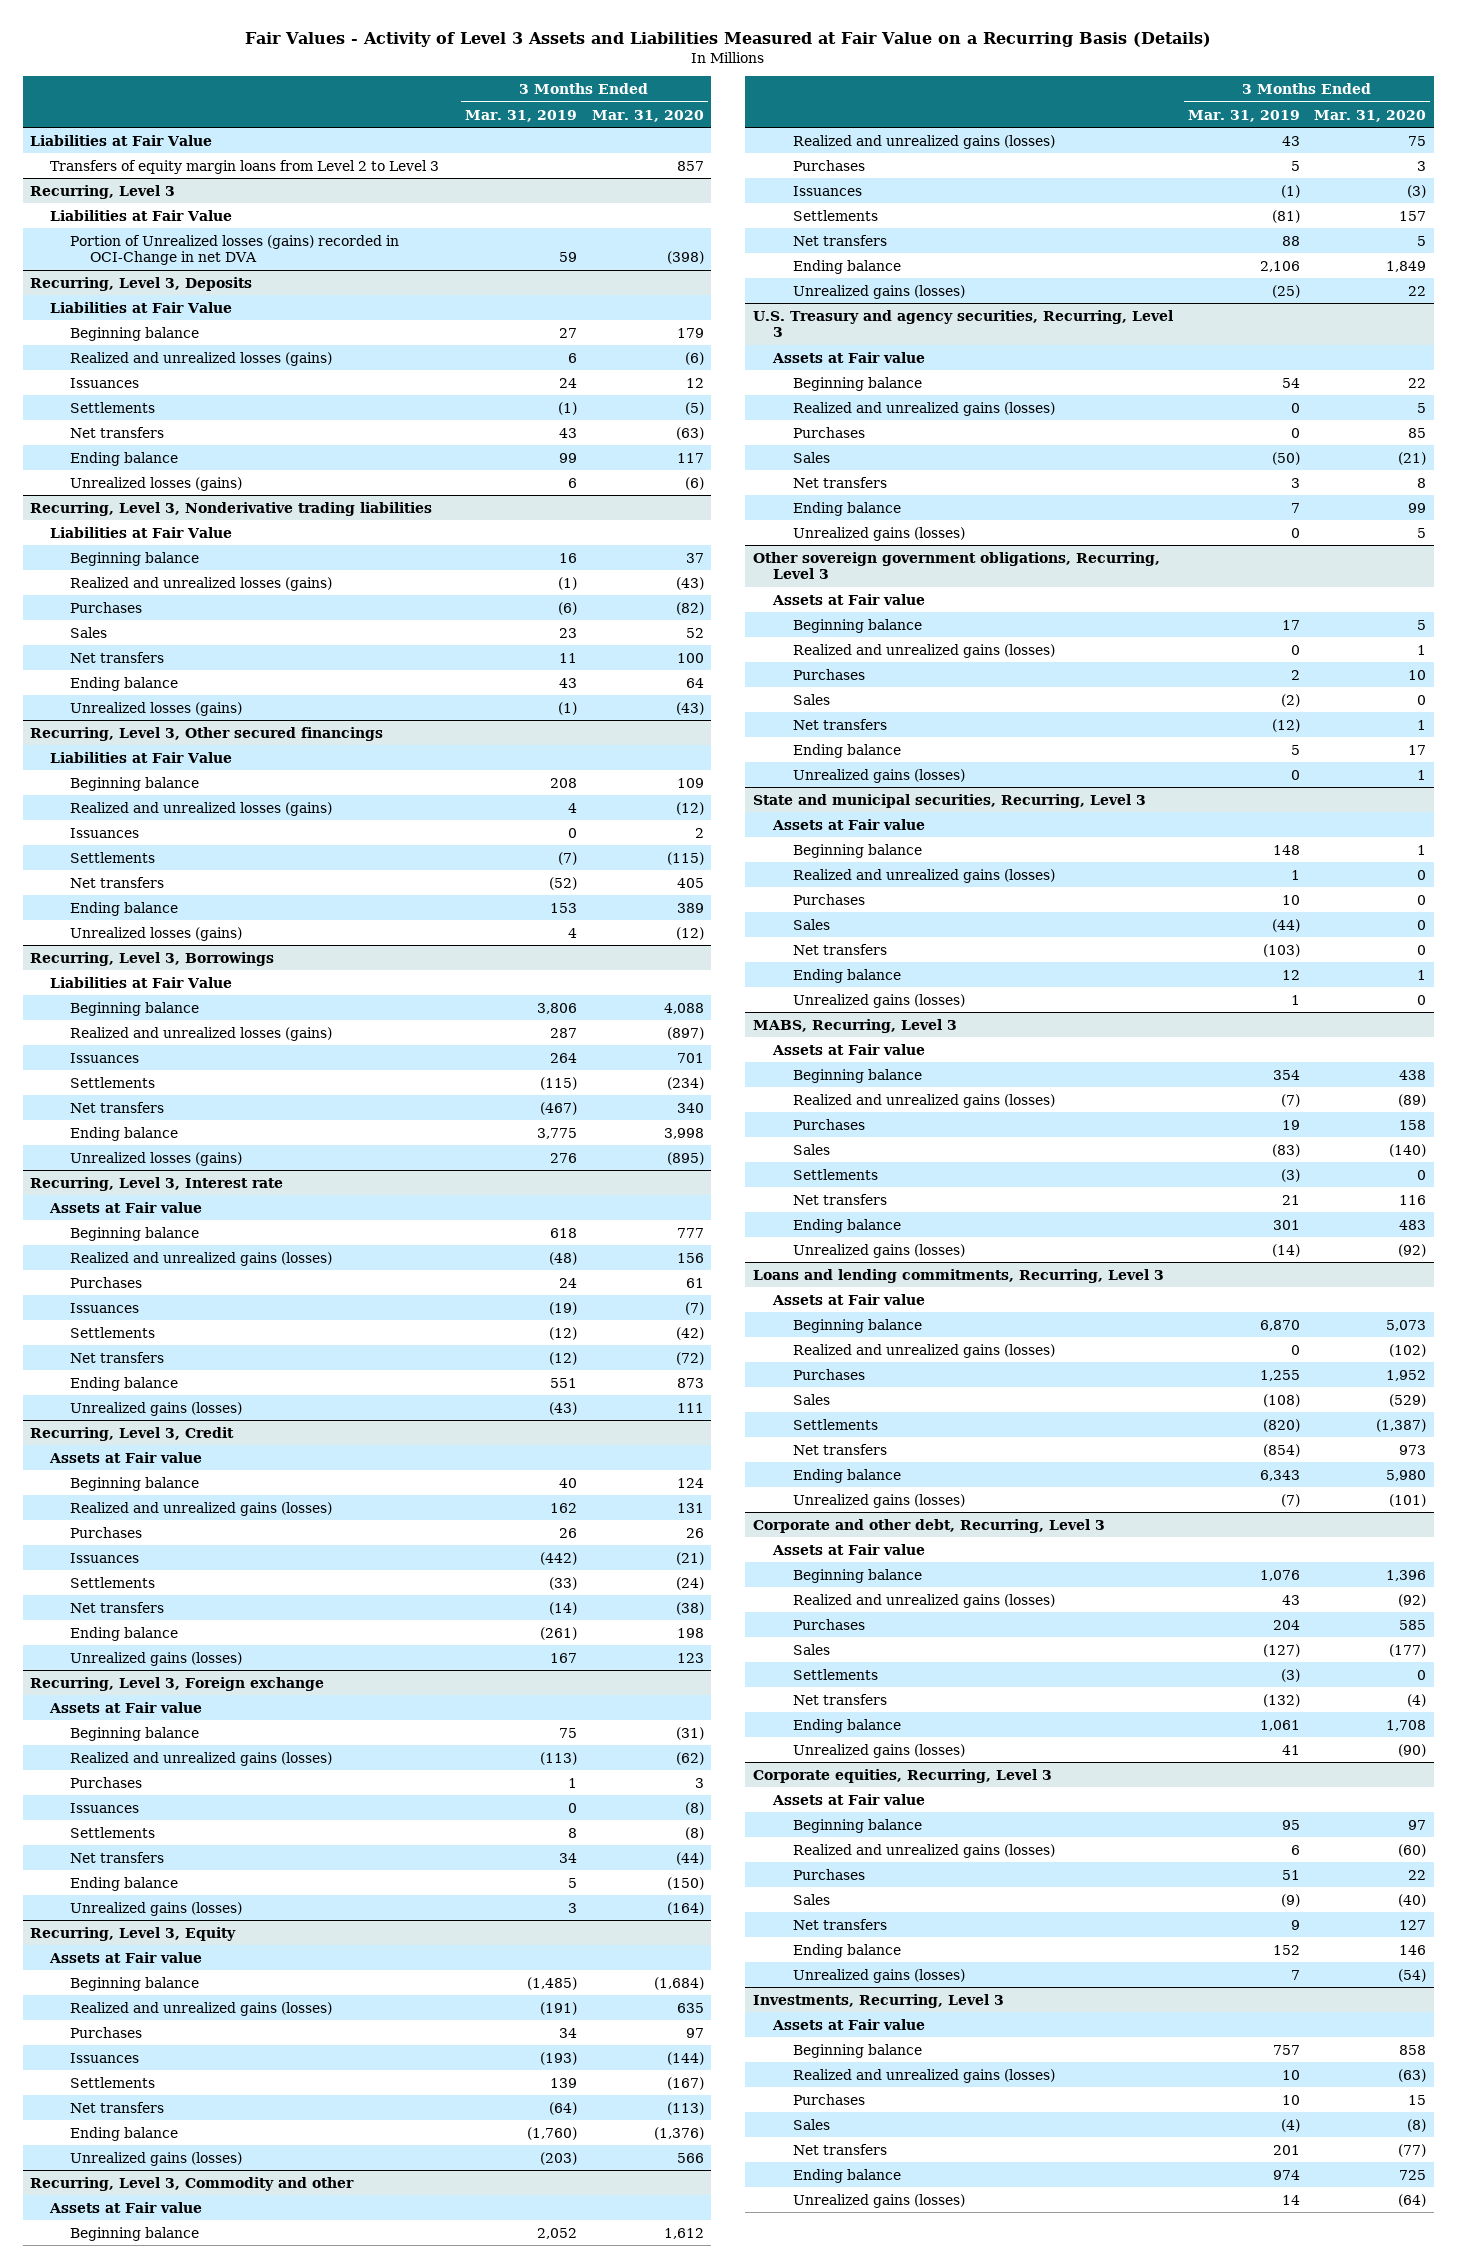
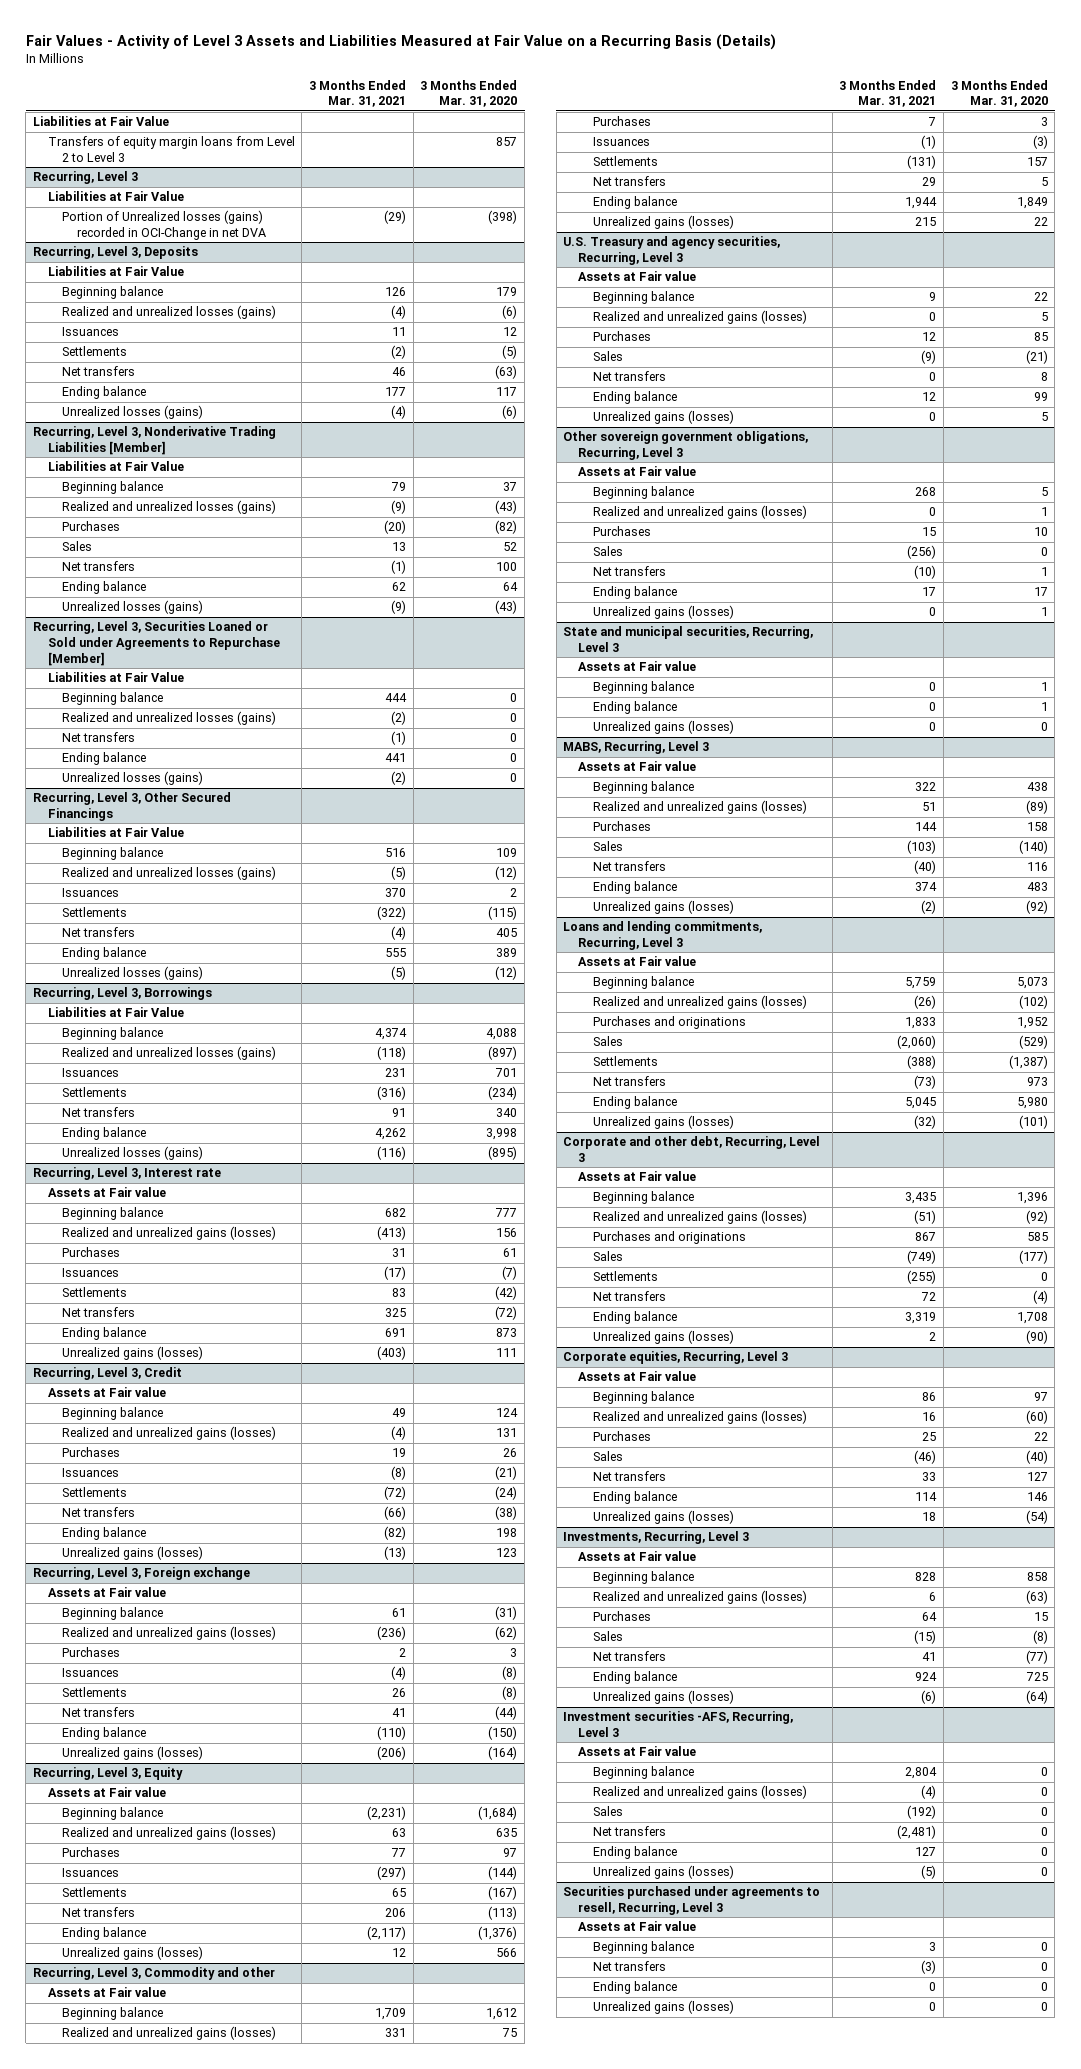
- | 3 Months Ended Mar. 31, 2019 | 3 Months Ended Mar. 31, 2020
+ | 3 Months Ended Mar. 31, 2021 | 3 Months Ended Mar. 31, 2020
- Recurring, Level 3, Nonderivative trading liabilities
+ Recurring, Level 3, Nonderivative Trading Liabilities [Member]
- Recurring, Level 3, Other secured financings
+ Recurring, Level 3, Securities Loaned or Sold under Agreements to Repurchase [Member]
+ Beginning balance | 444 | 0
+ Realized and unrealized losses (gains) | (2) | 0
+ Net transfers | (1) | 0
+ Ending balance | 441 | 0
+ Unrealized losses (gains) | (2) | 0
+ Recurring, Level 3, Other Secured Financings
+ Liabilities at Fair Value
@ State and municipal securities, Recurring, Level 3
- Realized and unrealized gains (losses) | 1 | 0
- Purchases | 10 | 0
- Sales | (44) | 0
- Net transfers | (103) | 0
@ MABS, Recurring, Level 3
- Settlements | (3) | 0
@ Loans and lending commitments, Recurring, Level 3
- Purchases | 1,255 | 1,952
+ Purchases and originations | 1,833 | 1,952
@ Corporate and other debt, Recurring, Level 3
- Purchases | 204 | 585
+ Purchases and originations | 867 | 585
+ Investment securities -AFS, Recurring, Level 3
+ Assets at Fair value
+ Beginning balance | 2,804 | 0
+ Realized and unrealized gains (losses) | (4) | 0
+ Sales | (192) | 0
+ Net transfers | (2,481) | 0
+ Ending balance | 127 | 0
+ Unrealized gains (losses) | (5) | 0
+ Securities purchased under agreements to resell, Recurring, Level 3
+ Assets at Fair value
+ Beginning balance | 3 | 0
+ Net transfers | (3) | 0
+ Ending balance | 0 | 0
+ Unrealized gains (losses) | 0 | 0

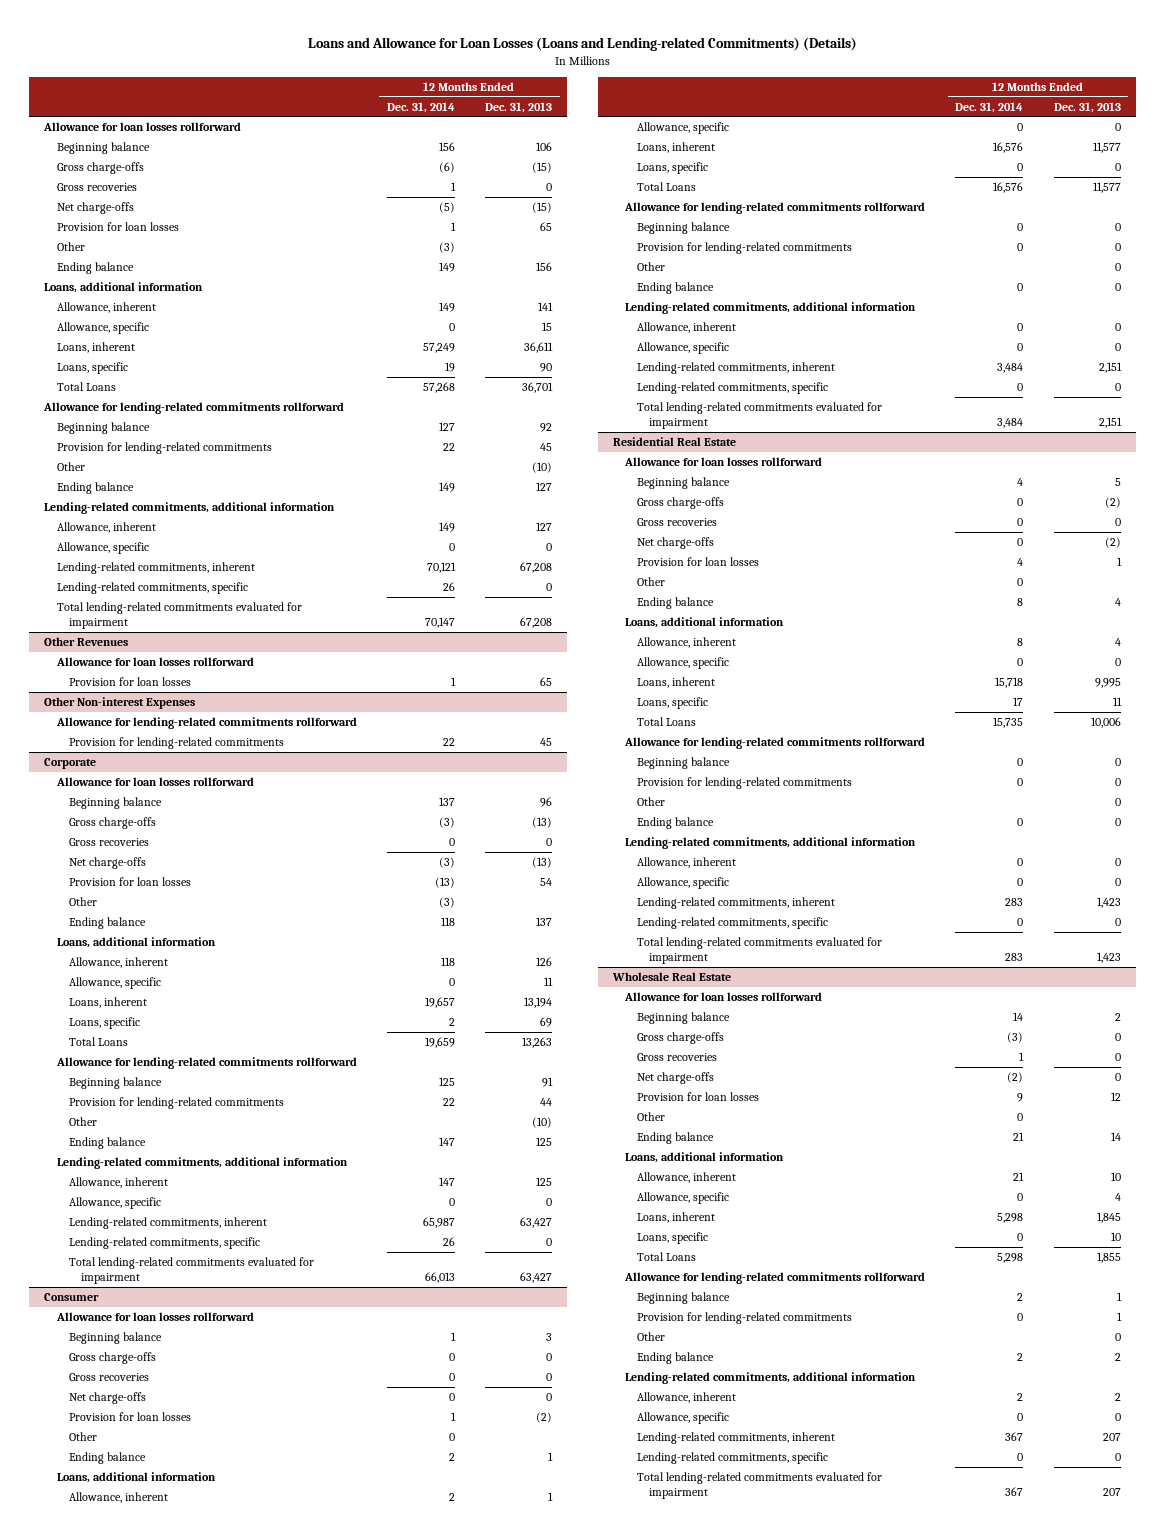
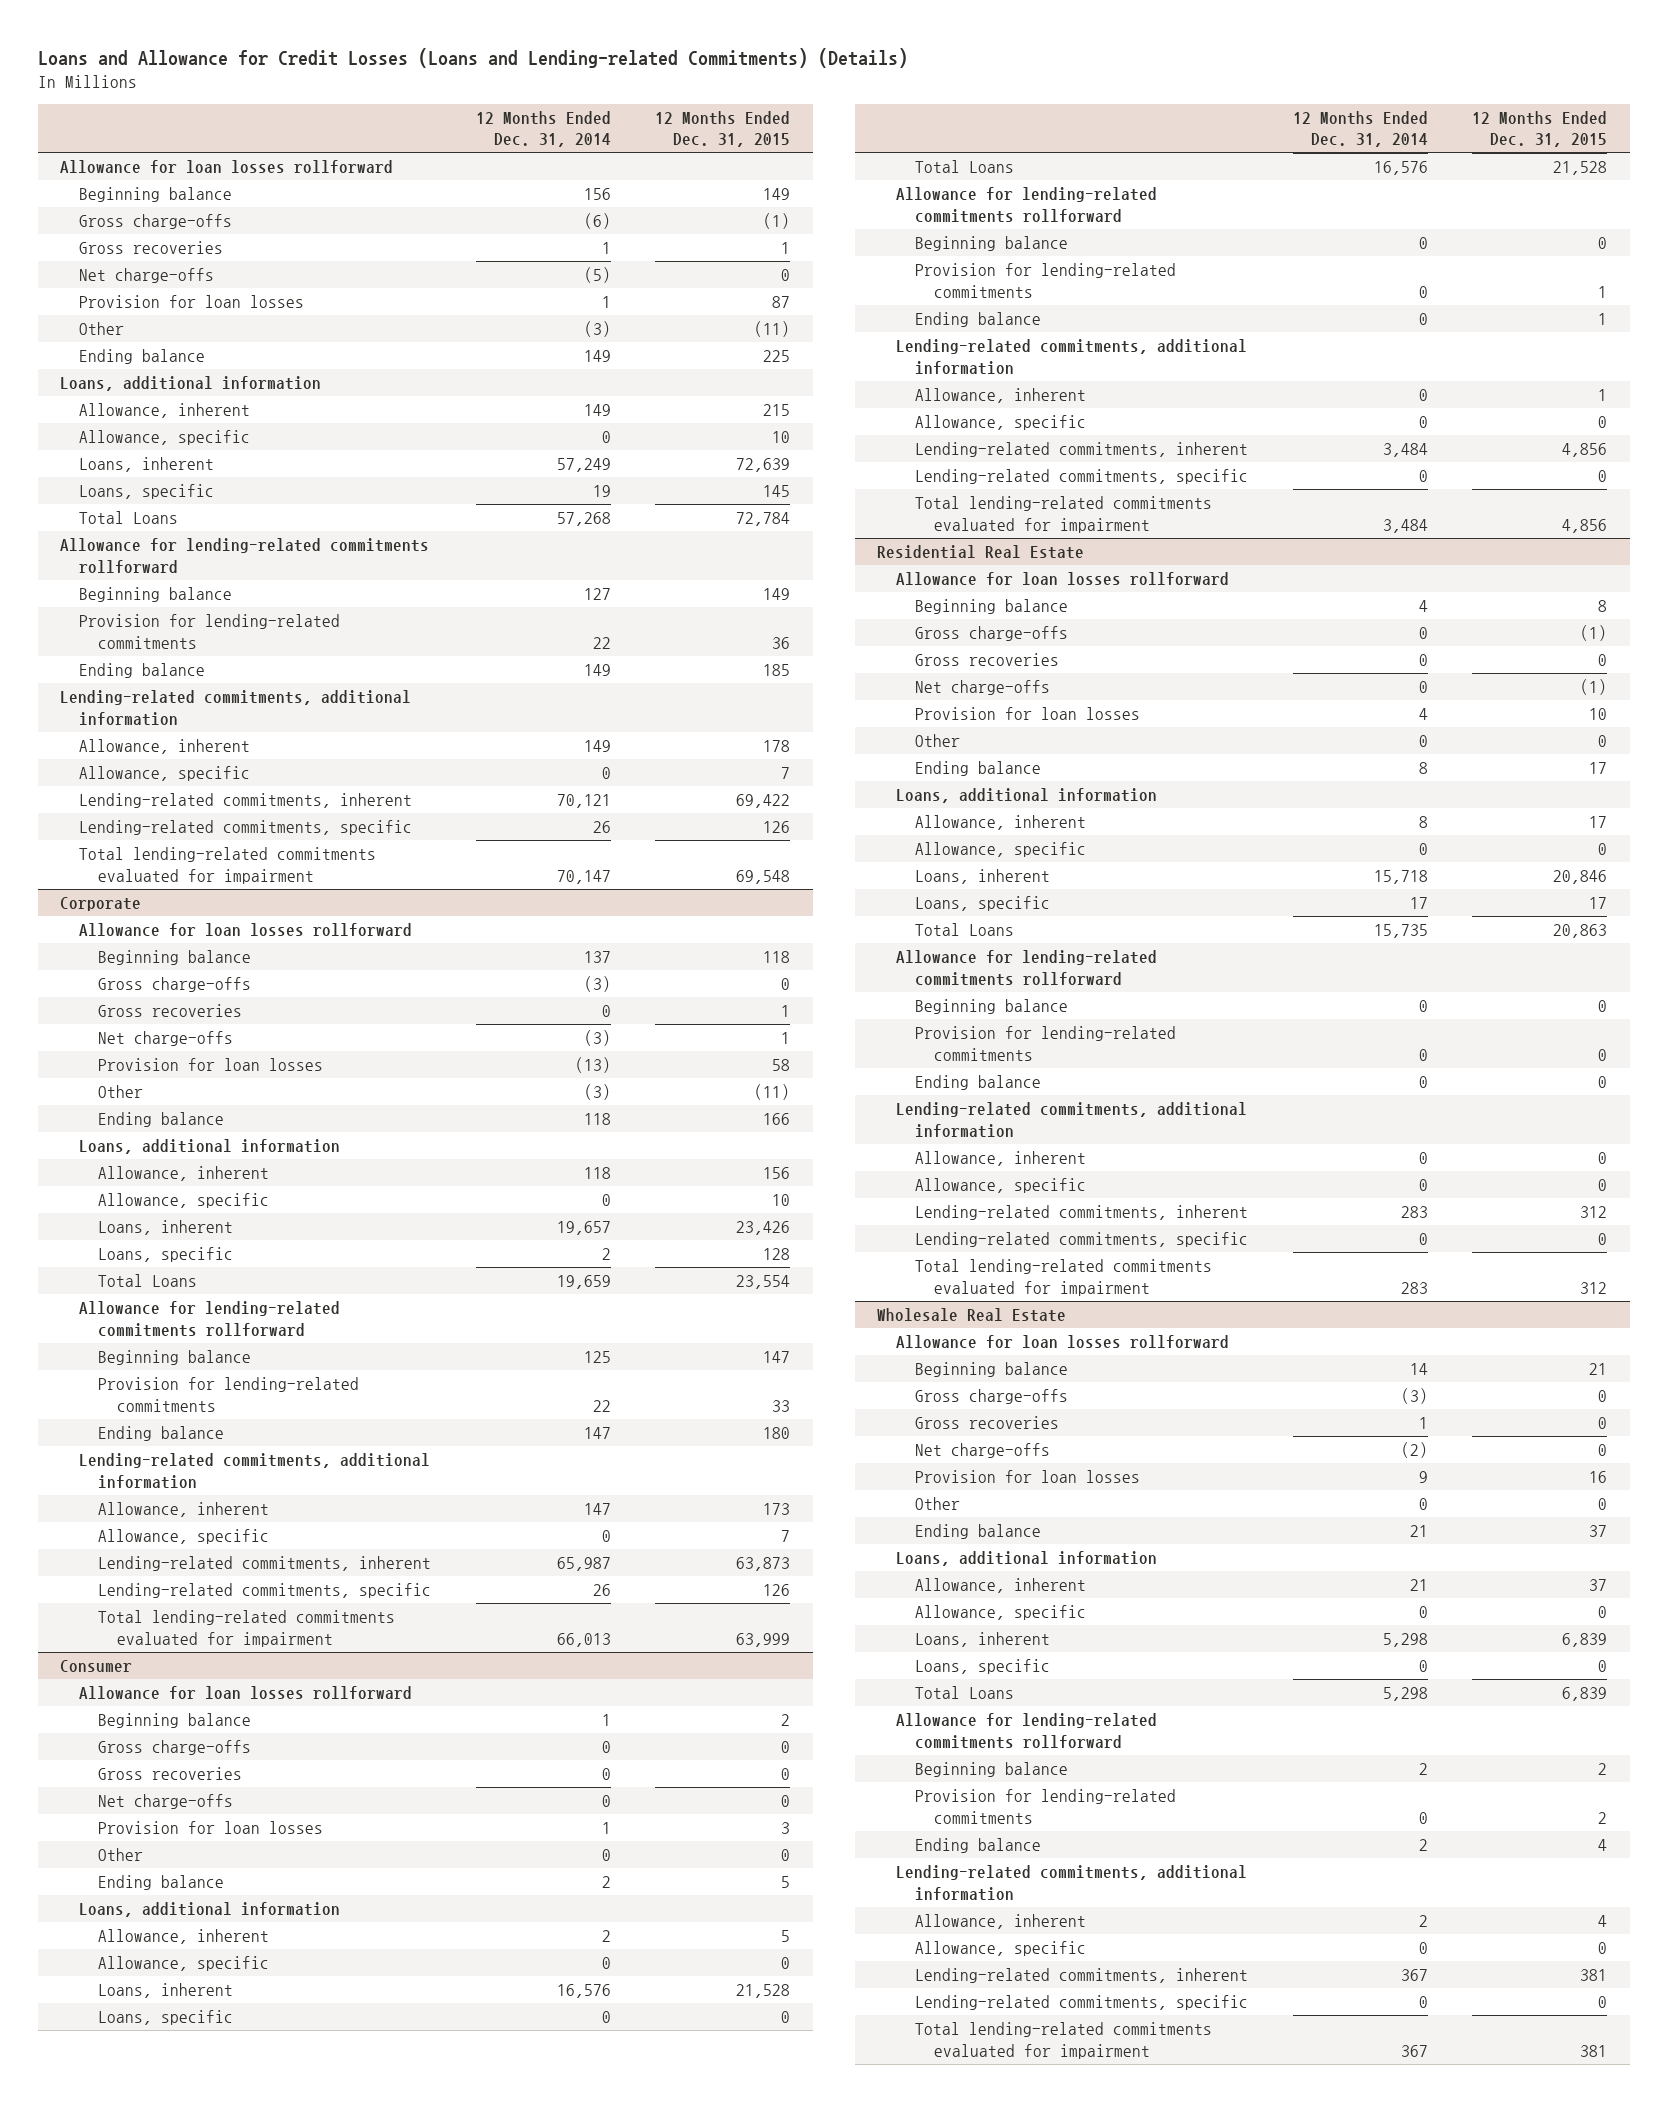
- Loans and Allowance for Loan Losses (Loans and Lending-related Commitments) (Details)
+ Loans and Allowance for Credit Losses (Loans and Lending-related Commitments) (Details)
- | 12 Months Ended Dec. 31, 2014 | 12 Months Ended Dec. 31, 2013
+ | 12 Months Ended Dec. 31, 2014 | 12 Months Ended Dec. 31, 2015
- Other | | (10)
- Other Revenues
- Allowance for loan losses rollforward
- Provision for loan losses | 1 | 65
- Other Non-interest Expenses
- Allowance for lending-related commitments rollforward
- Provision for lending-related commitments | 22 | 45
@ Corporate
- Other | | (10)
@ Consumer
- Other | | 0
@ Residential Real Estate
- Other | | 0
@ Wholesale Real Estate
- Other | | 0

